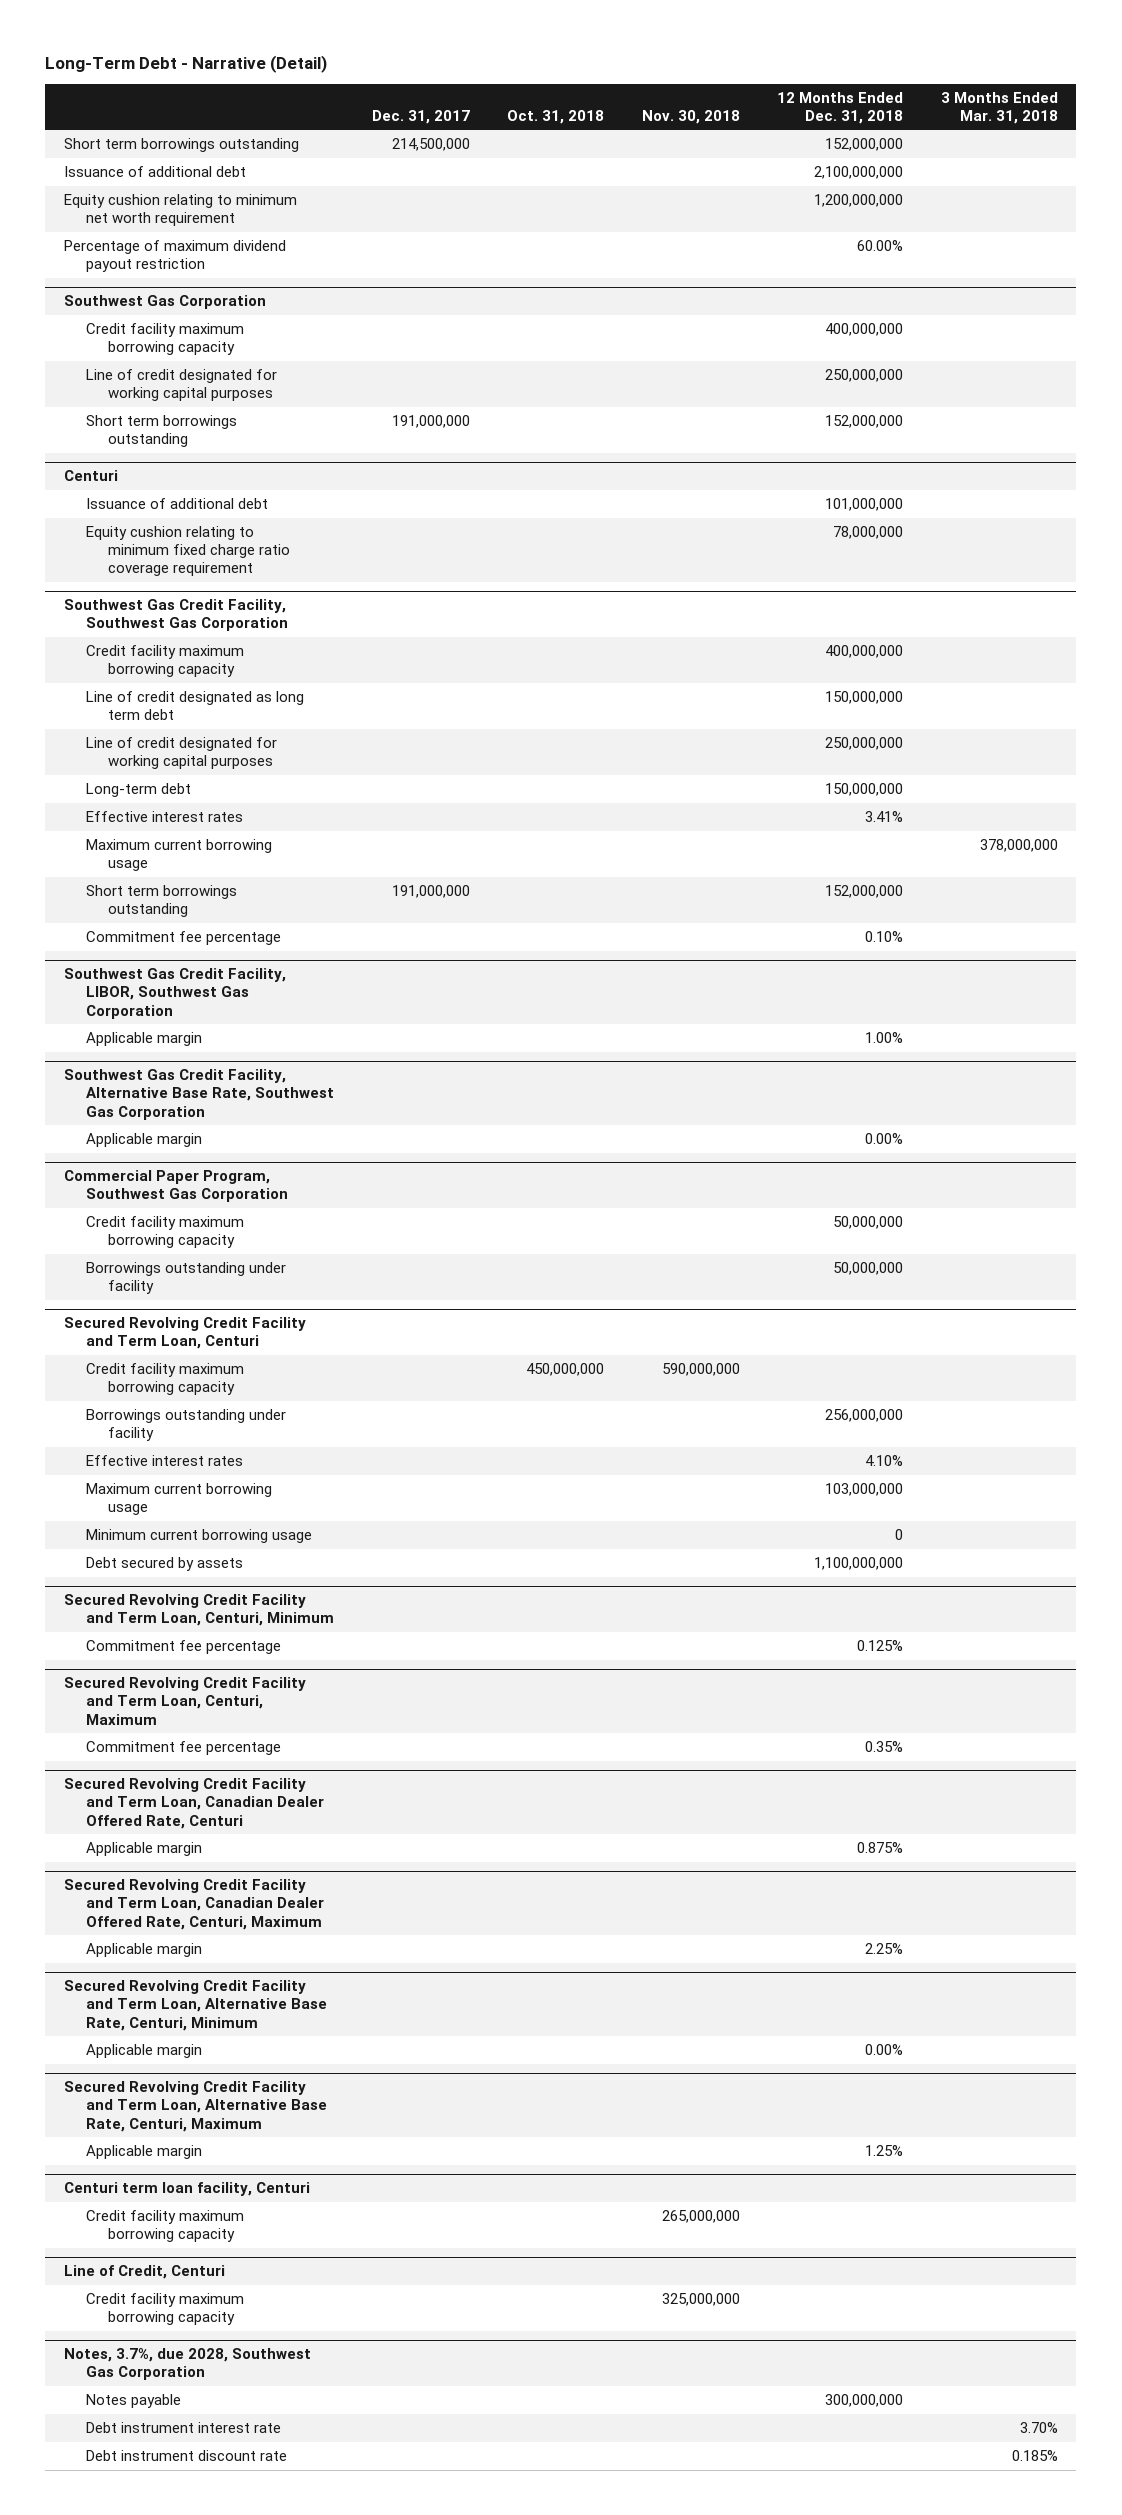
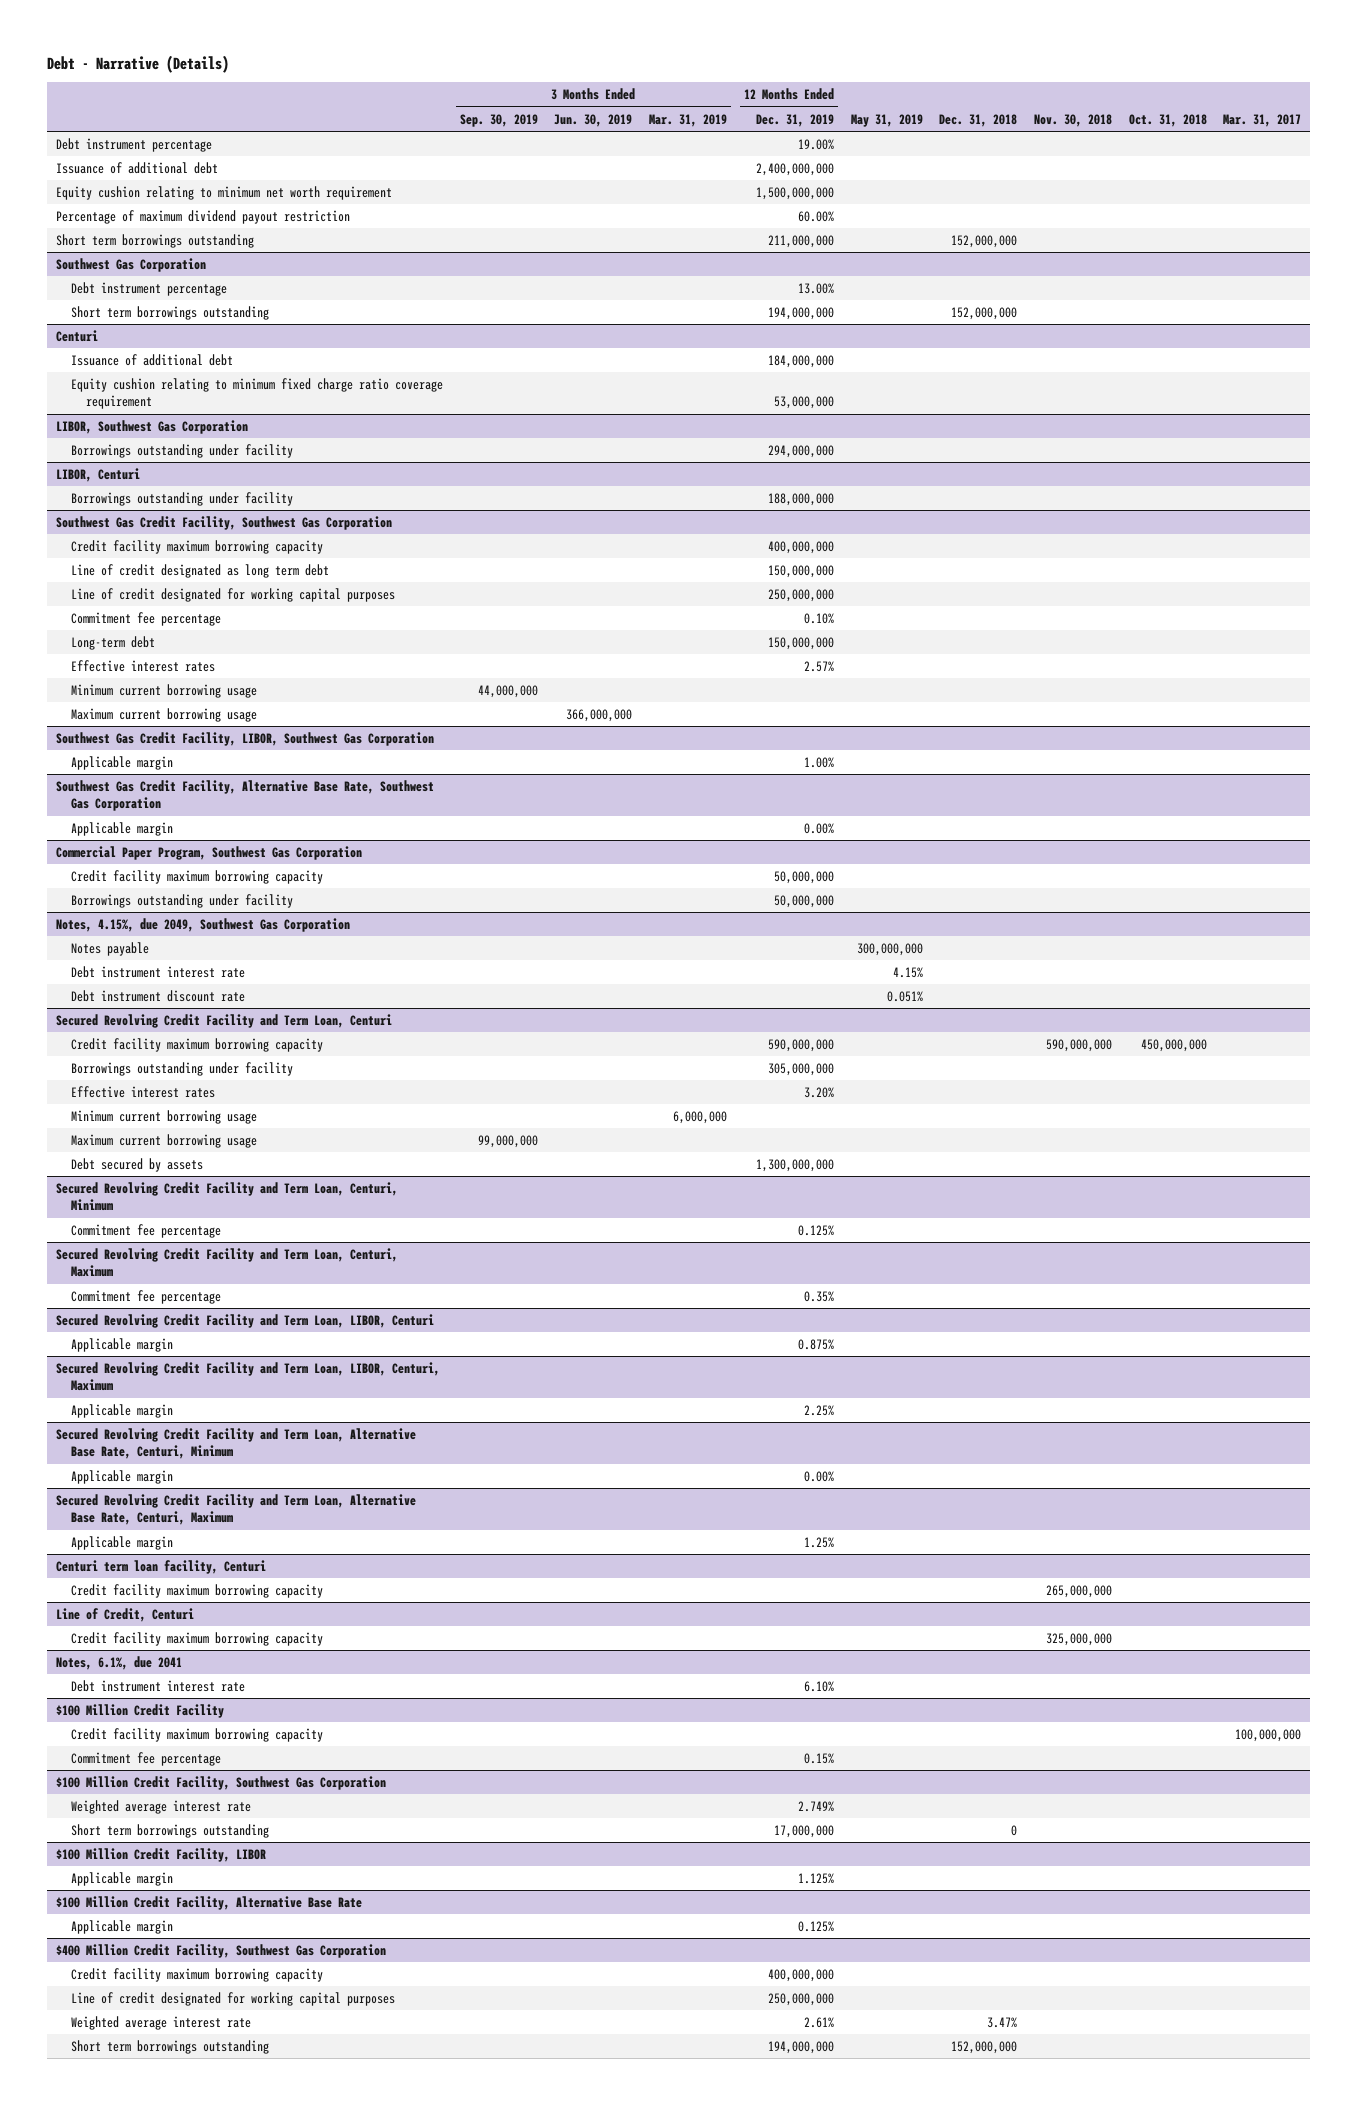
- Long-Term Debt - Narrative (Detail)
+ Debt - Narrative (Details)
- | Dec. 31, 2017 | Oct. 31, 2018 | Nov. 30, 2018 | 12 Months Ended Dec. 31, 2018 | 3 Months Ended Mar. 31, 2018
+ | 3 Months Ended Sep. 30, 2019 | 3 Months Ended Jun. 30, 2019 | 3 Months Ended Mar. 31, 2019 | 12 Months Ended Dec. 31, 2019 | May 31, 2019 | Dec. 31, 2018 | Nov. 30, 2018 | Oct. 31, 2018 | Mar. 31, 2017
+ Debt instrument percentage | | | | 19.00% | | | | |
moved down: Short term borrowings outstanding | | | | 211,000,000 | | 152,000,000 | | |
@ Southwest Gas Corporation
- Credit facility maximum borrowing capacity | | | | 400,000,000 |
- Line of credit designated for working capital purposes | | | | 250,000,000 |
+ Debt instrument percentage | | | | 13.00% | | | | |
+ LIBOR, Southwest Gas Corporation
+ Borrowings outstanding under facility | | | | 294,000,000 | | | | |
+ LIBOR, Centuri
+ Borrowings outstanding under facility | | | | 188,000,000 | | | | |
@ Southwest Gas Credit Facility, Southwest Gas Corporation
moved up: Commitment fee percentage | | | | 0.10% | | | | |
+ Minimum current borrowing usage | 44,000,000 | | | | | | | |
- Short term borrowings outstanding | 191,000,000 | | | 152,000,000 |
+ Notes, 4.15%, due 2049, Southwest Gas Corporation
+ Notes payable | | | | | 300,000,000 | | | |
+ Debt instrument interest rate | | | | | 4.15% | | | |
+ Debt instrument discount rate | | | | | 0.051% | | | |
@ Secured Revolving Credit Facility and Term Loan, Centuri
moved down: Maximum current borrowing usage | 99,000,000 | | | | | | | |
- Secured Revolving Credit Facility and Term Loan, Canadian Dealer Offered Rate, Centuri
+ Secured Revolving Credit Facility and Term Loan, LIBOR, Centuri
- Secured Revolving Credit Facility and Term Loan, Canadian Dealer Offered Rate, Centuri, Maximum
+ Secured Revolving Credit Facility and Term Loan, LIBOR, Centuri, Maximum
- Notes, 3.7%, due 2028, Southwest Gas Corporation
- Notes payable | | | | 300,000,000 |
- Debt instrument interest rate | | | | | 3.70%
- Debt instrument discount rate | | | | | 0.185%
+ Notes, 6.1%, due 2041
+ Debt instrument interest rate | | | | 6.10% | | | | |
+ $100 Million Credit Facility
+ Credit facility maximum borrowing capacity | | | | | | | | | 100,000,000
+ Commitment fee percentage | | | | 0.15% | | | | |
+ $100 Million Credit Facility, Southwest Gas Corporation
+ Weighted average interest rate | | | | 2.749% | | | | |
+ Short term borrowings outstanding | | | | 17,000,000 | | 0 | | |
+ $100 Million Credit Facility, LIBOR
+ Applicable margin | | | | 1.125% | | | | |
+ $100 Million Credit Facility, Alternative Base Rate
+ Applicable margin | | | | 0.125% | | | | |
+ $400 Million Credit Facility, Southwest Gas Corporation
+ Credit facility maximum borrowing capacity | | | | 400,000,000 | | | | |
+ Line of credit designated for working capital purposes | | | | 250,000,000 | | | | |
+ Weighted average interest rate | | | | 2.61% | | 3.47% | | |
+ Short term borrowings outstanding | | | | 194,000,000 | | 152,000,000 | | |

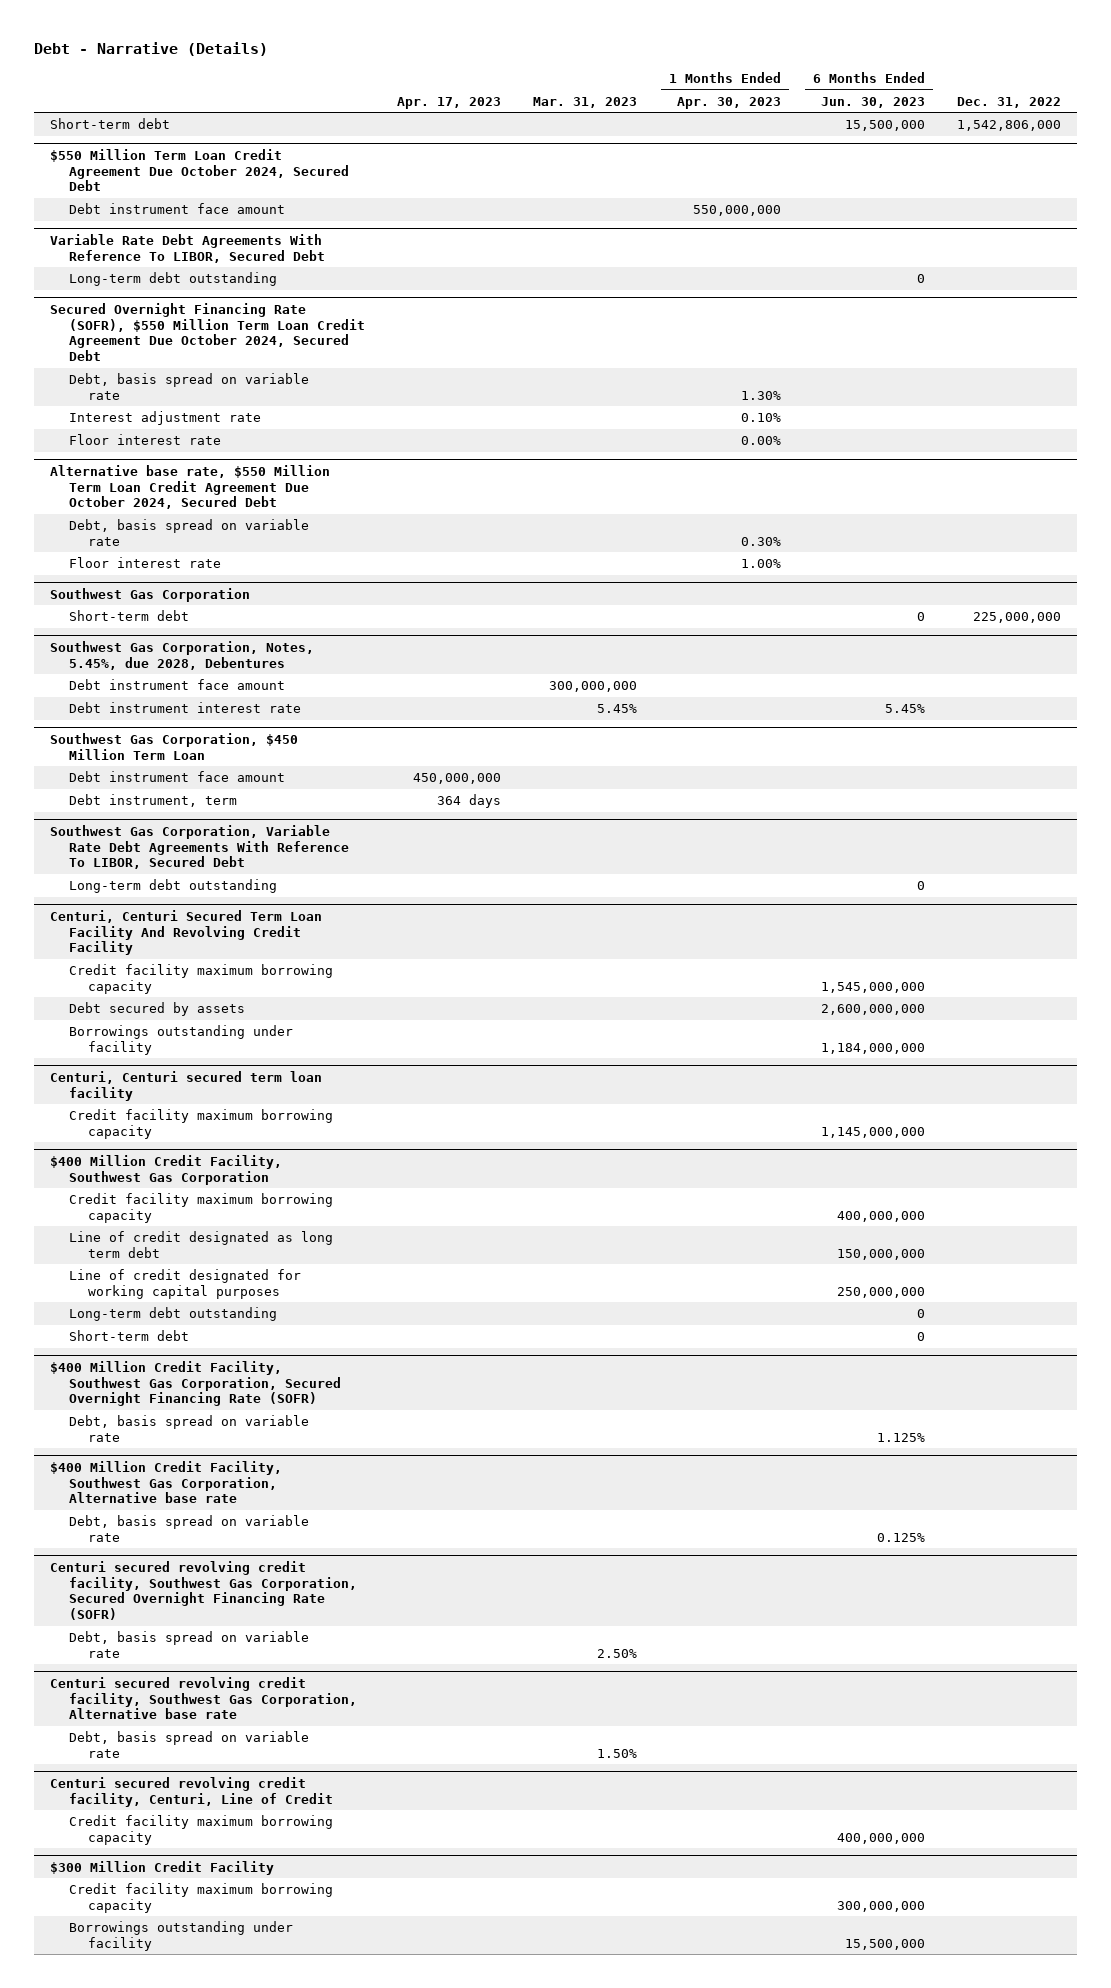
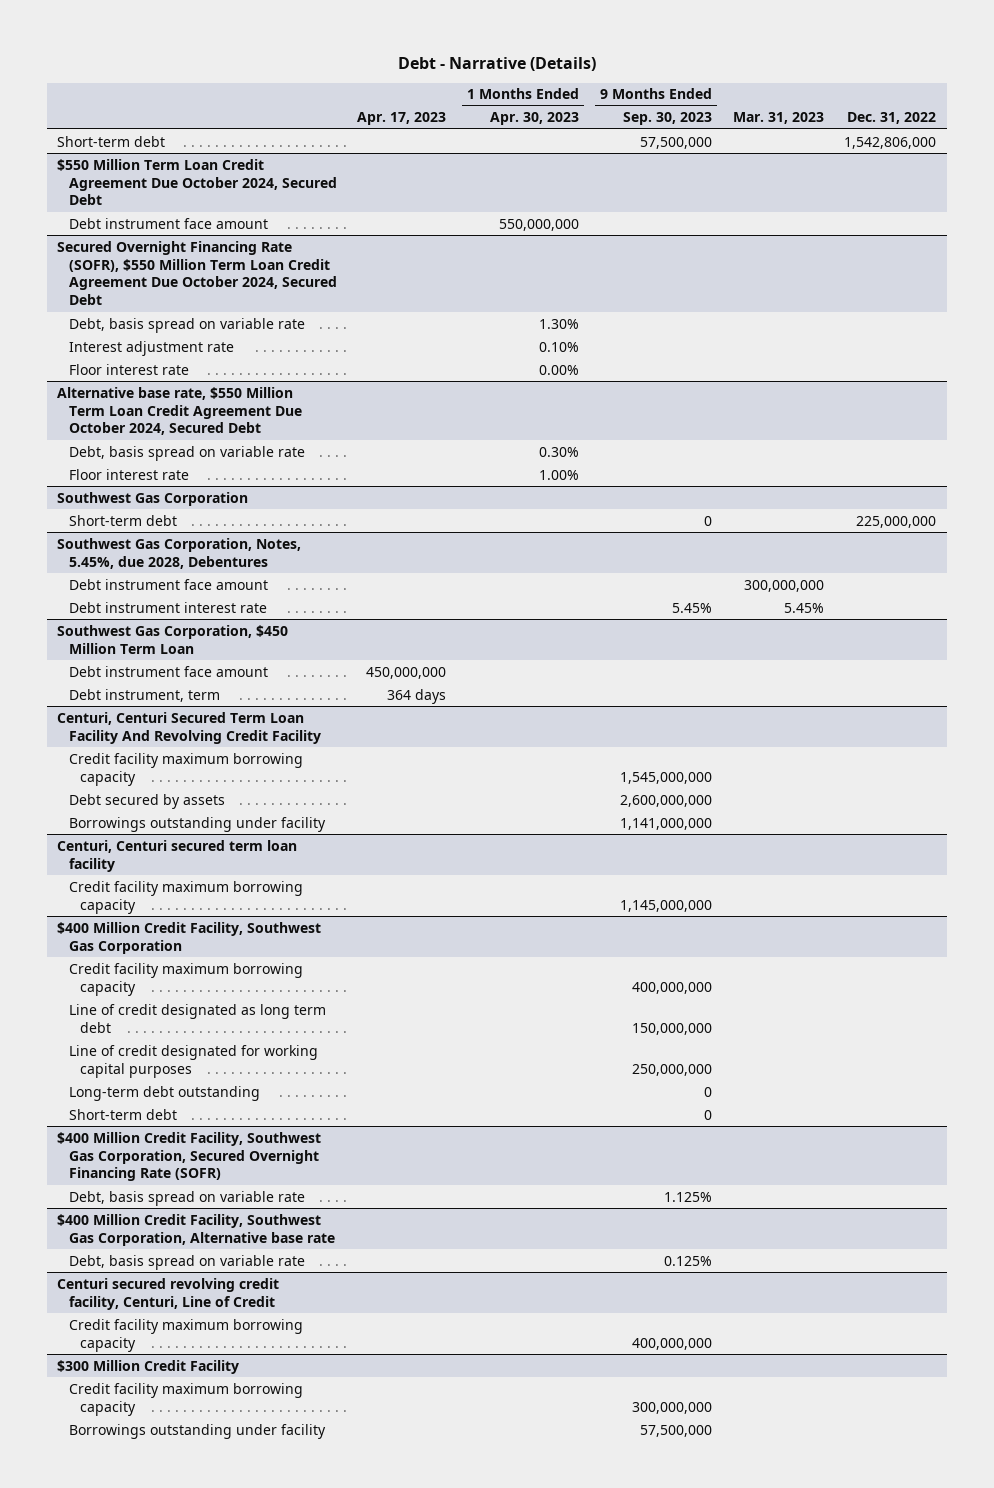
- | Apr. 17, 2023 | Mar. 31, 2023 | 1 Months Ended Apr. 30, 2023 | 6 Months Ended Jun. 30, 2023 | Dec. 31, 2022
+ | Apr. 17, 2023 | 1 Months Ended Apr. 30, 2023 | 9 Months Ended Sep. 30, 2023 | Mar. 31, 2023 | Dec. 31, 2022
- Variable Rate Debt Agreements With Reference To LIBOR, Secured Debt
- Long-term debt outstanding | | | | 0 |
- Southwest Gas Corporation, Variable Rate Debt Agreements With Reference To LIBOR, Secured Debt
- Long-term debt outstanding | | | | 0 |
- Centuri secured revolving credit facility, Southwest Gas Corporation, Secured Overnight Financing Rate (SOFR)
- Debt, basis spread on variable rate | | 2.50% | | |
- Centuri secured revolving credit facility, Southwest Gas Corporation, Alternative base rate
- Debt, basis spread on variable rate | | 1.50% | | |

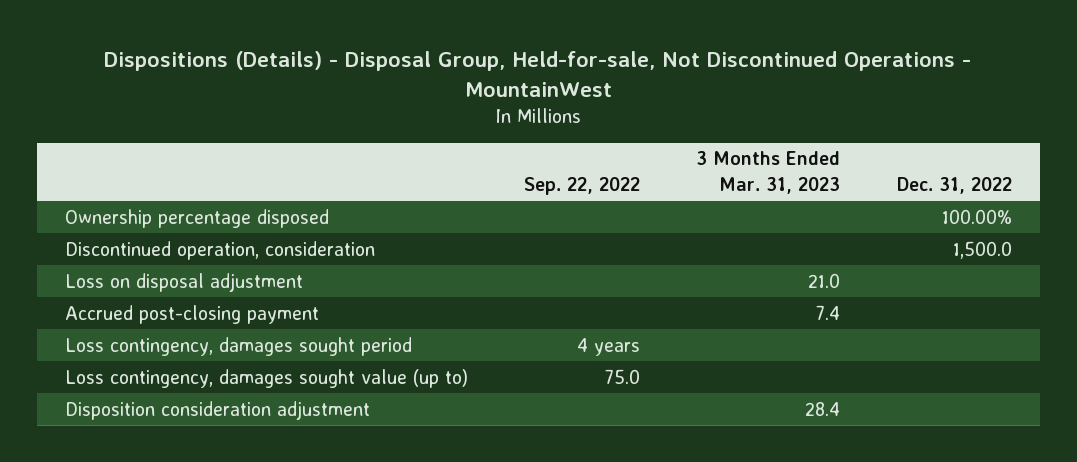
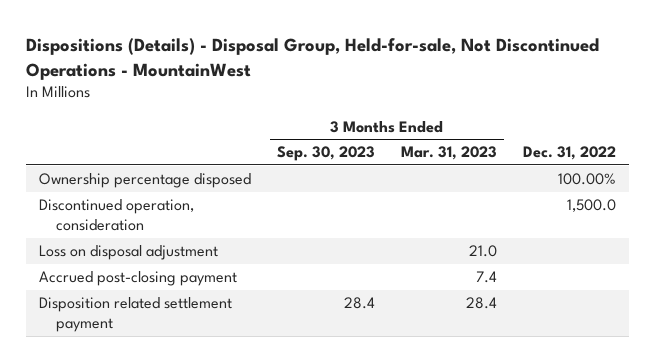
- | Sep. 22, 2022 | 3 Months Ended Mar. 31, 2023 | Dec. 31, 2022
+ | 3 Months Ended Sep. 30, 2023 | 3 Months Ended Mar. 31, 2023 | Dec. 31, 2022
- Loss contingency, damages sought period | 4 years | |
- Loss contingency, damages sought value (up to) | 75.0 | |
- Disposition consideration adjustment | | 28.4 |
+ Disposition related settlement payment | 28.4 | 28.4 |

